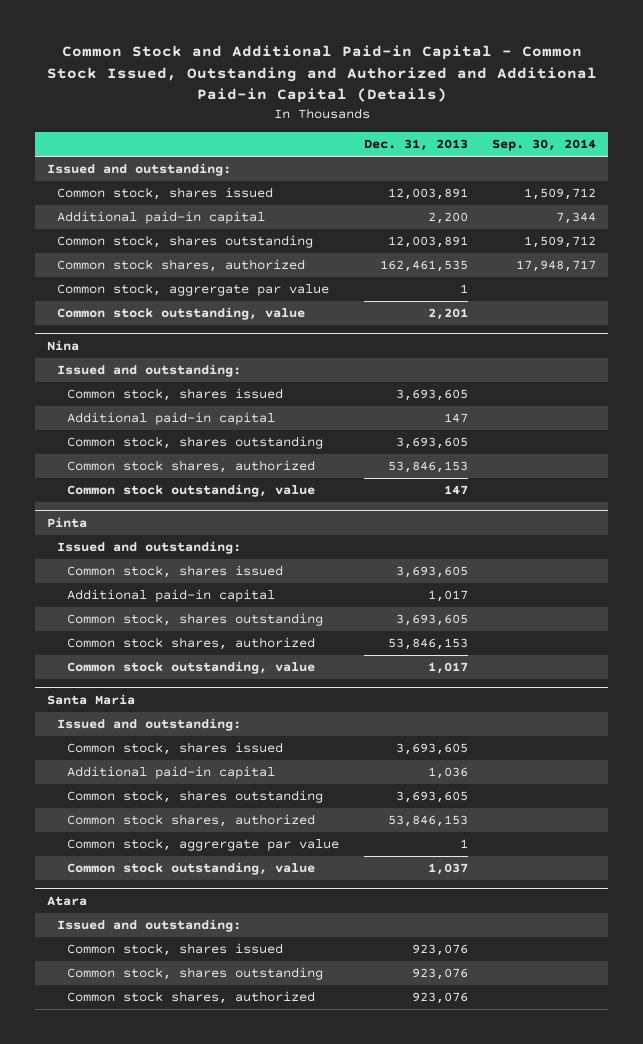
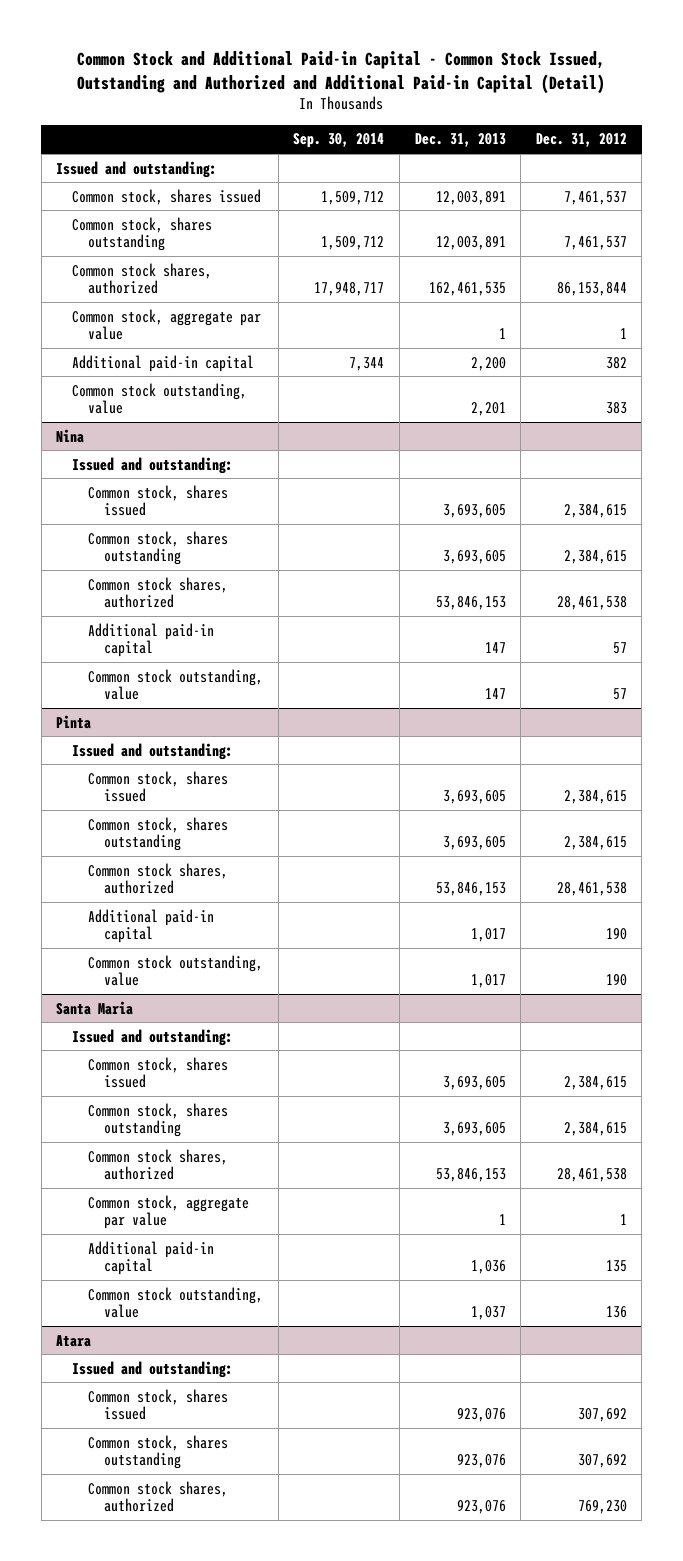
- Common Stock and Additional Paid-in Capital - Common Stock Issued, Outstanding and Authorized and Additional Paid-in Capital (Details)
+ Common Stock and Additional Paid-in Capital - Common Stock Issued, Outstanding and Authorized and Additional Paid-in Capital (Detail)
- | Dec. 31, 2013 | Sep. 30, 2014
+ | Sep. 30, 2014 | Dec. 31, 2013 | Dec. 31, 2012
- Common stock, aggrergate par value | 1 |
+ Common stock, aggregate par value | | 1 | 1
moved down: Additional paid-in capital | 7,344 | 2,200 | 382
@ Nina
moved down: Additional paid-in capital | | 147 | 57
@ Pinta
moved down: Additional paid-in capital | | 1,017 | 190
@ Santa Maria
- Common stock, aggrergate par value | 1 |
+ Common stock, aggregate par value | | 1 | 1
moved down: Additional paid-in capital | | 1,036 | 135

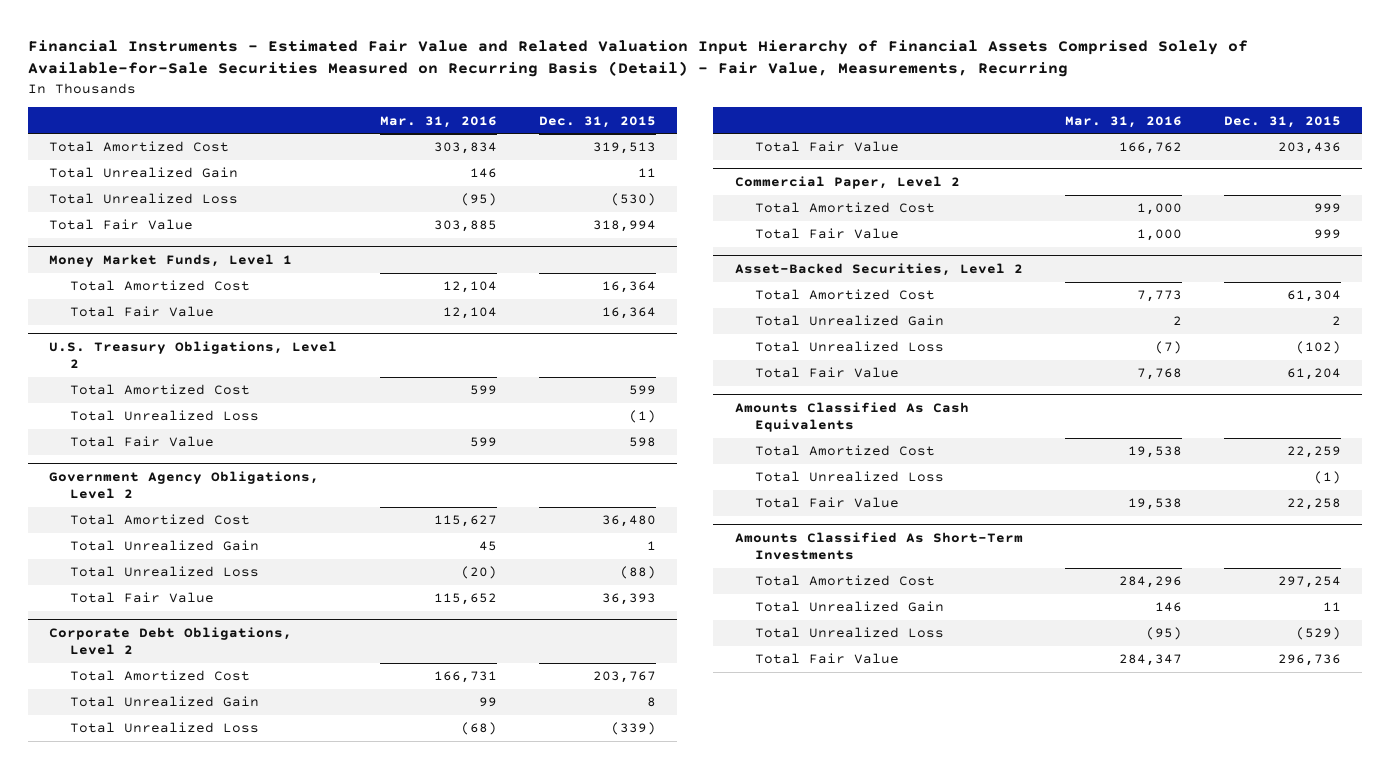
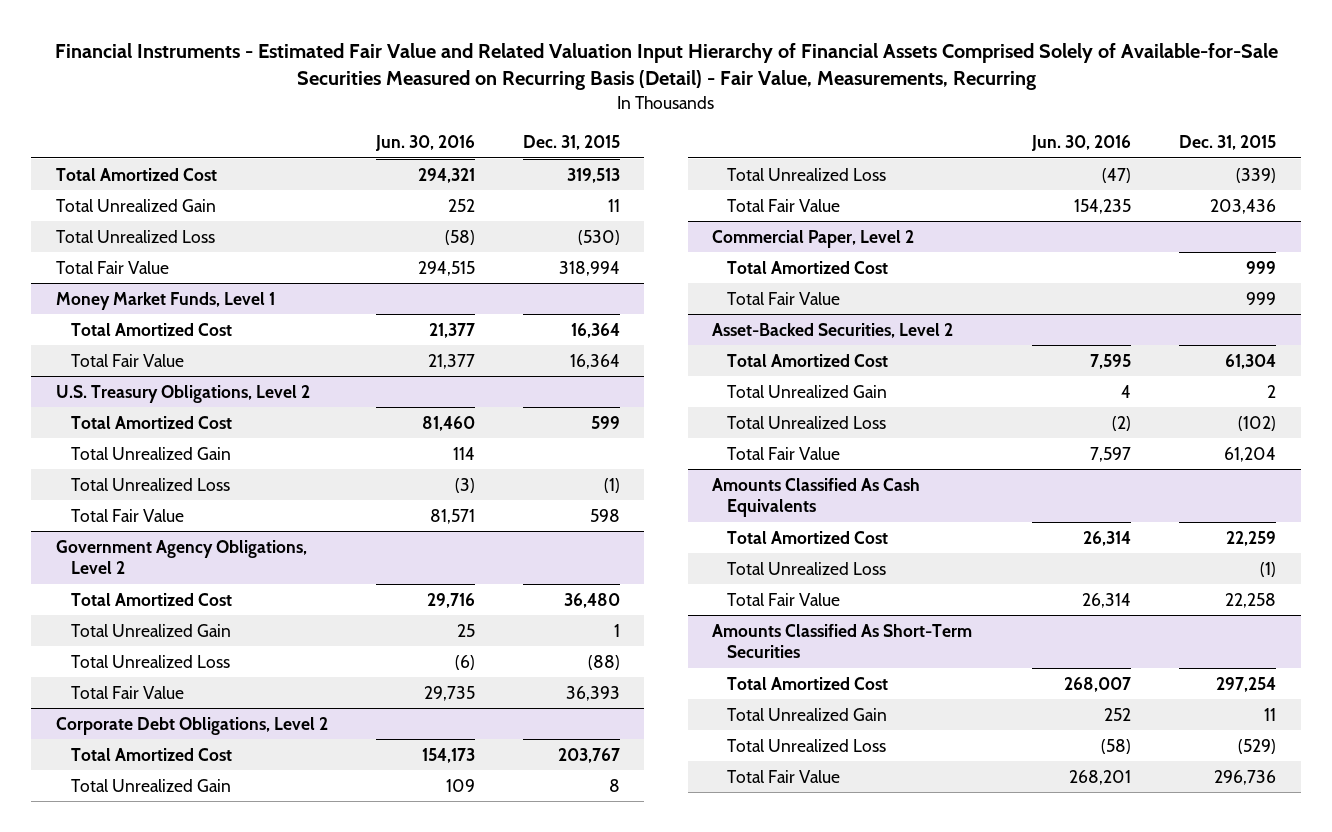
- | Mar. 31, 2016 | Dec. 31, 2015
+ | Jun. 30, 2016 | Dec. 31, 2015
@ U.S. Treasury Obligations, Level 2
+ Total Unrealized Gain | 114 |
- Amounts Classified As Short-Term Investments
+ Amounts Classified As Short-Term Securities

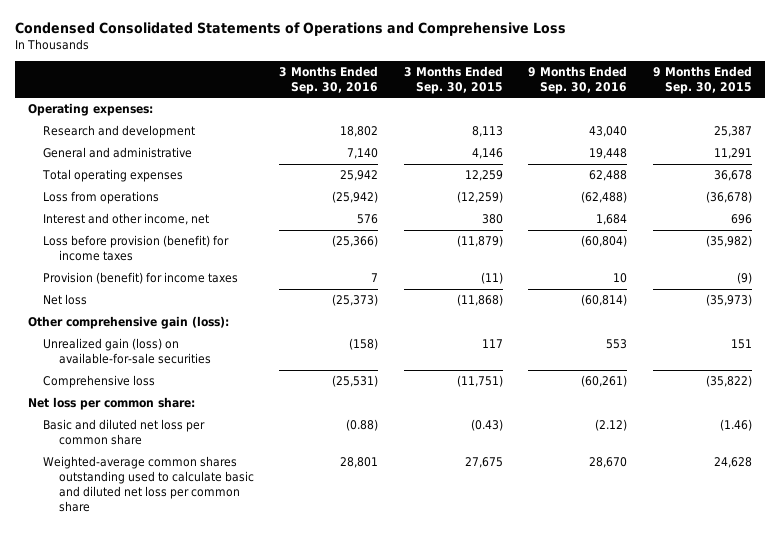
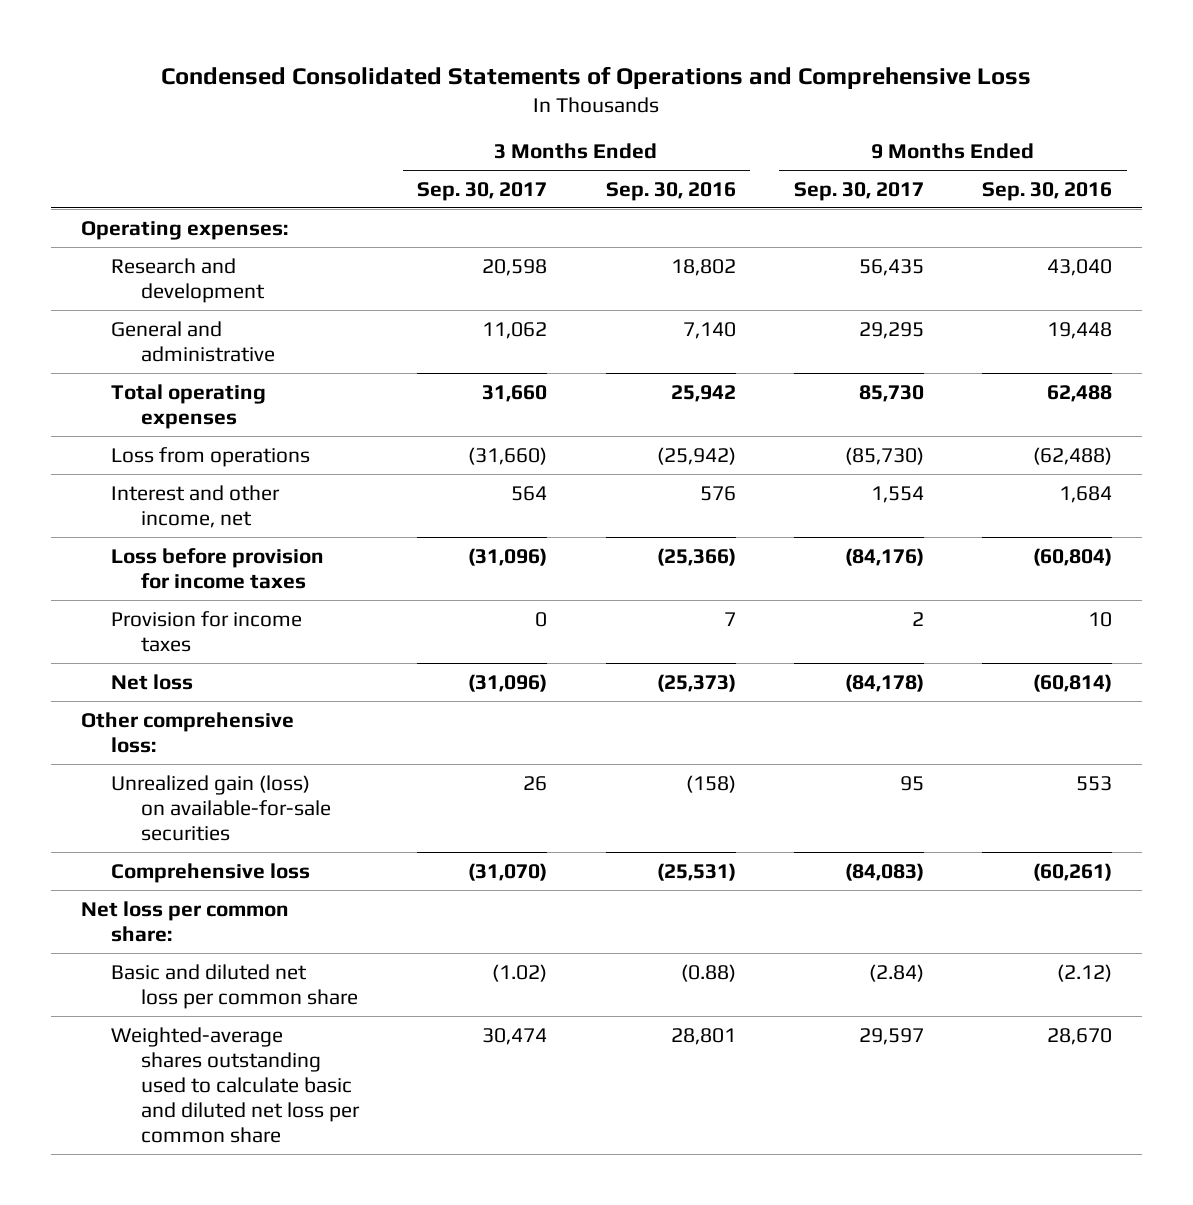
- | 3 Months Ended Sep. 30, 2016 | 3 Months Ended Sep. 30, 2015 | 9 Months Ended Sep. 30, 2016 | 9 Months Ended Sep. 30, 2015
+ | 3 Months Ended Sep. 30, 2017 | 3 Months Ended Sep. 30, 2016 | 9 Months Ended Sep. 30, 2017 | 9 Months Ended Sep. 30, 2016
- Loss before provision (benefit) for income taxes | (25,366) | (11,879) | (60,804) | (35,982)
- Provision (benefit) for income taxes | 7 | (11) | 10 | (9)
+ Loss before provision for income taxes | (31,096) | (25,366) | (84,176) | (60,804)
+ Provision for income taxes | 0 | 7 | 2 | 10
- Other comprehensive gain (loss):
+ Other comprehensive loss:
- Weighted-average common shares outstanding used to calculate basic and diluted net loss per common share | 28,801 | 27,675 | 28,670 | 24,628
+ Weighted-average shares outstanding used to calculate basic and diluted net loss per common share | 30,474 | 28,801 | 29,597 | 28,670

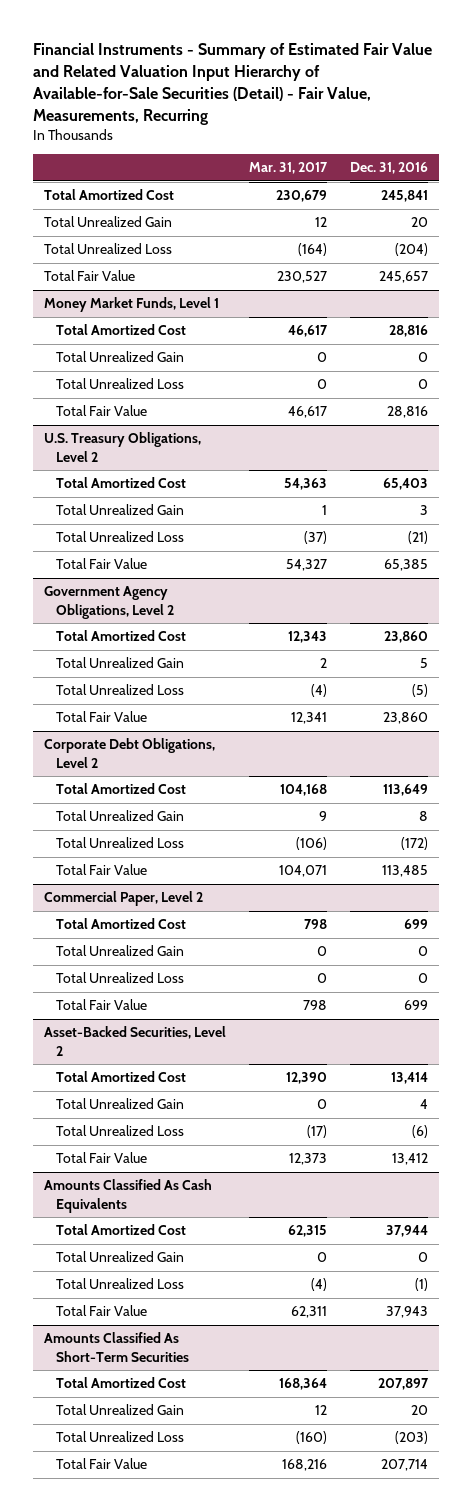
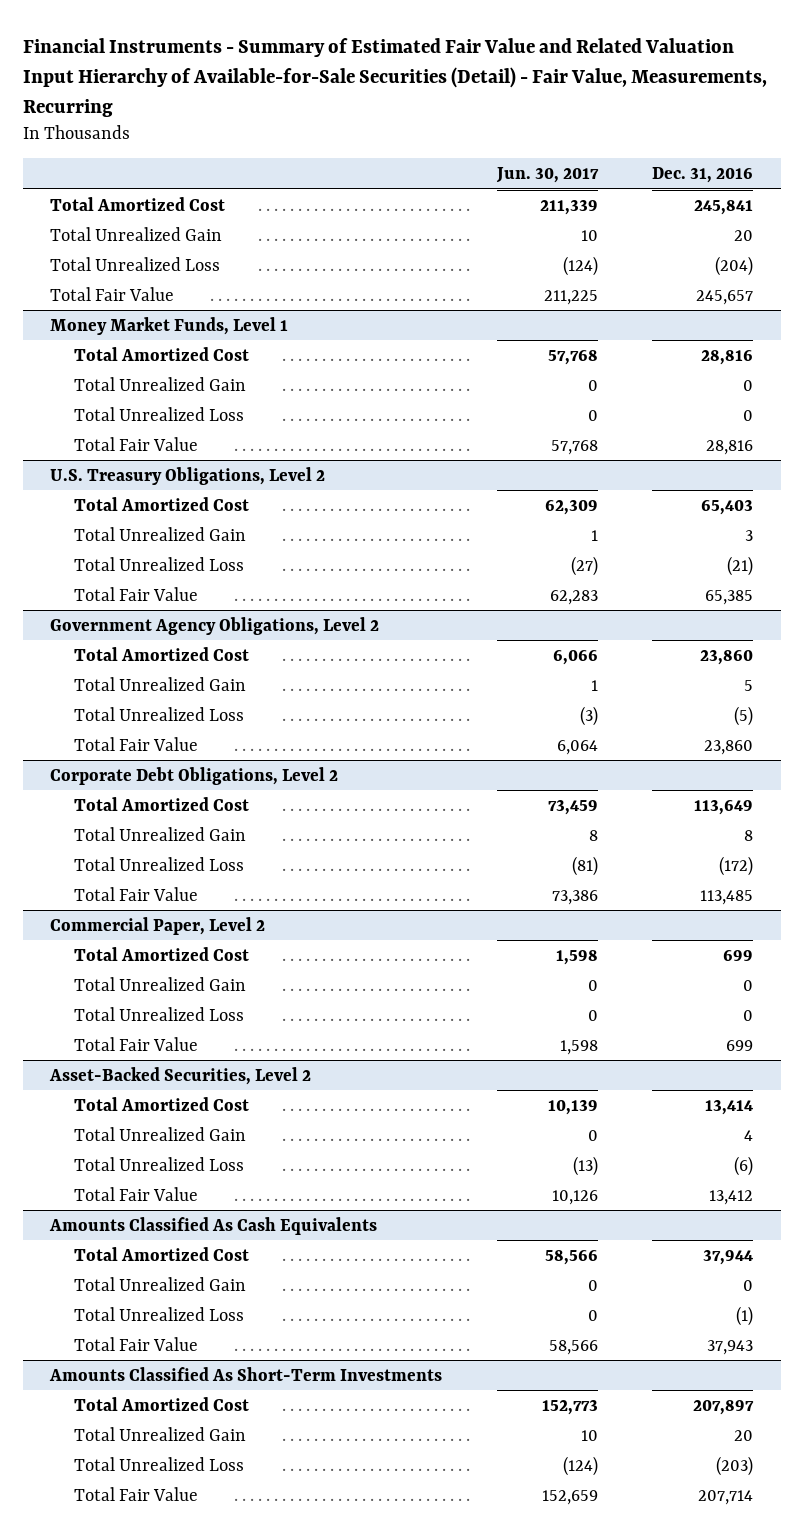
- | Mar. 31, 2017 | Dec. 31, 2016
+ | Jun. 30, 2017 | Dec. 31, 2016
- Amounts Classified As Short-Term Securities
+ Amounts Classified As Short-Term Investments

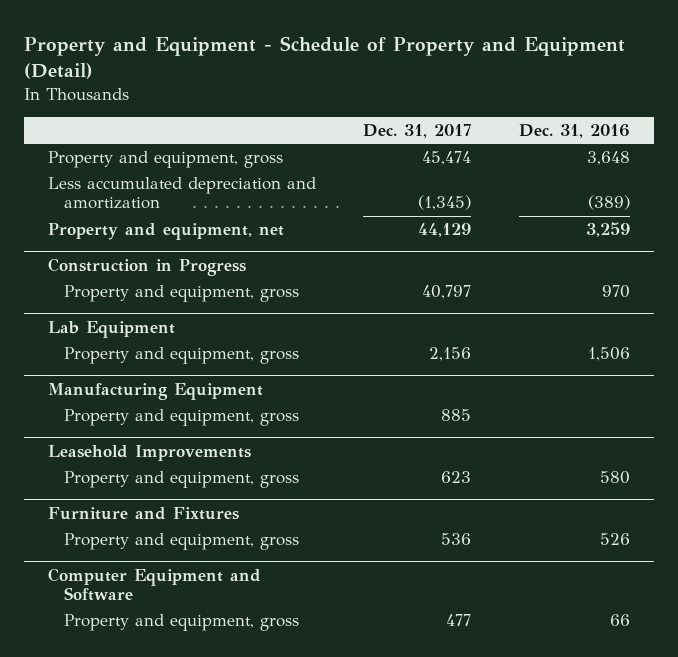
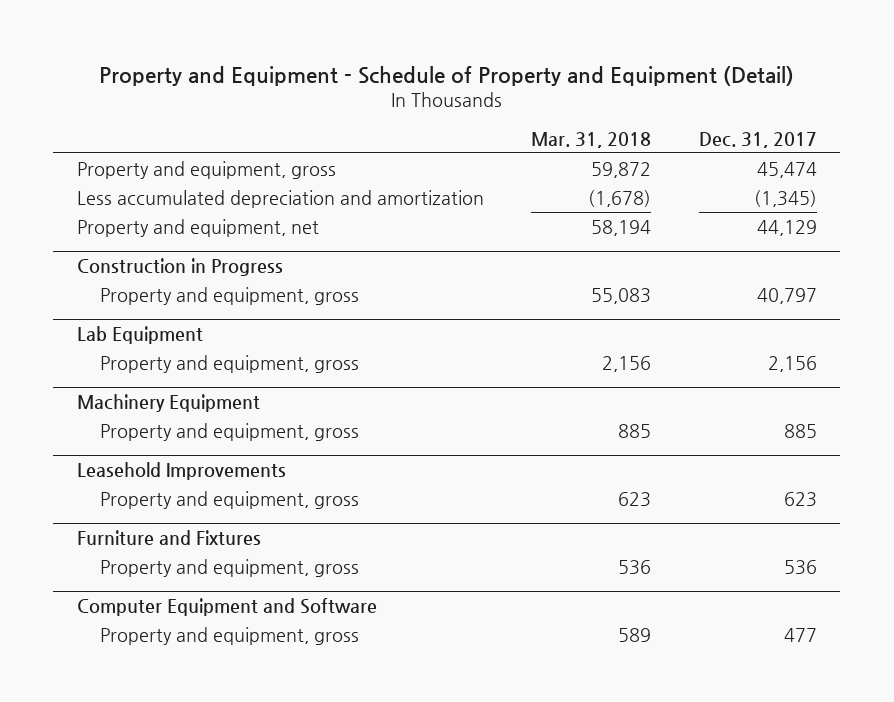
- | Dec. 31, 2017 | Dec. 31, 2016
+ | Mar. 31, 2018 | Dec. 31, 2017
- Manufacturing Equipment
+ Machinery Equipment

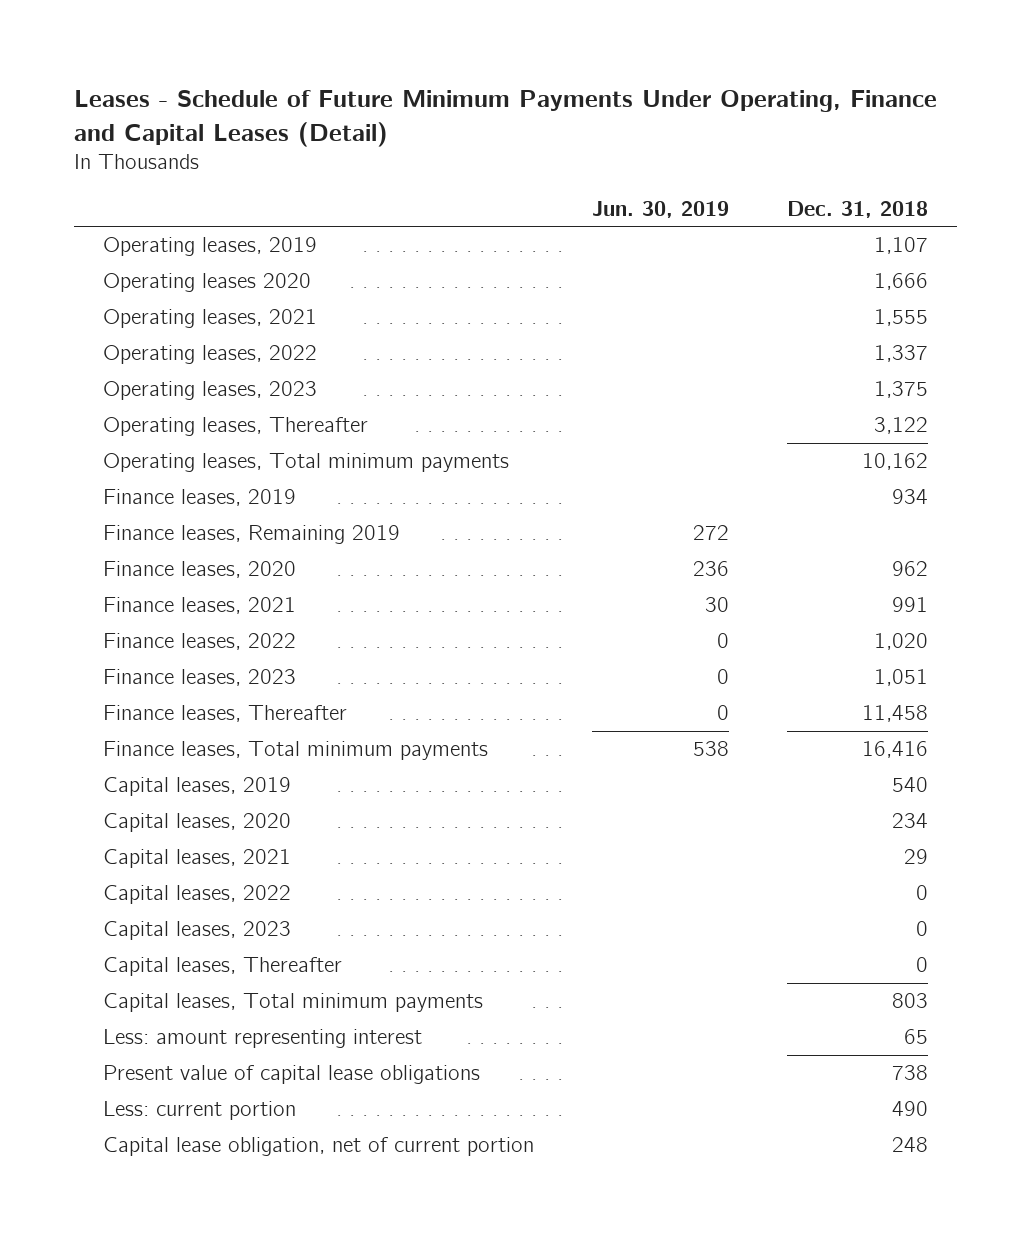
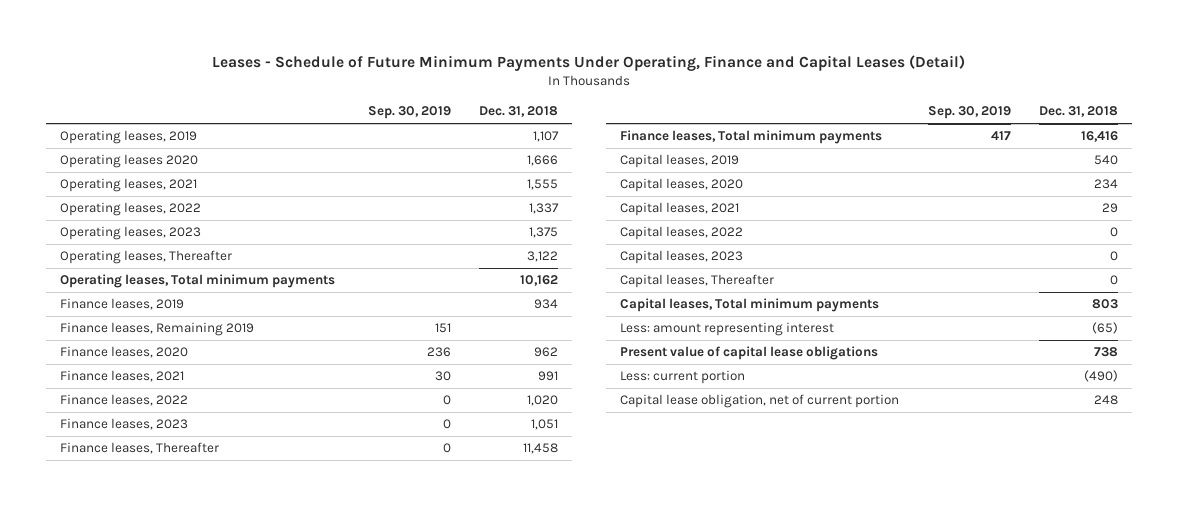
- | Jun. 30, 2019 | Dec. 31, 2018
+ | Sep. 30, 2019 | Dec. 31, 2018
- Less: amount representing interest | | 65
+ Less: amount representing interest | | (65)
- Less: current portion | | 490
+ Less: current portion | | (490)

